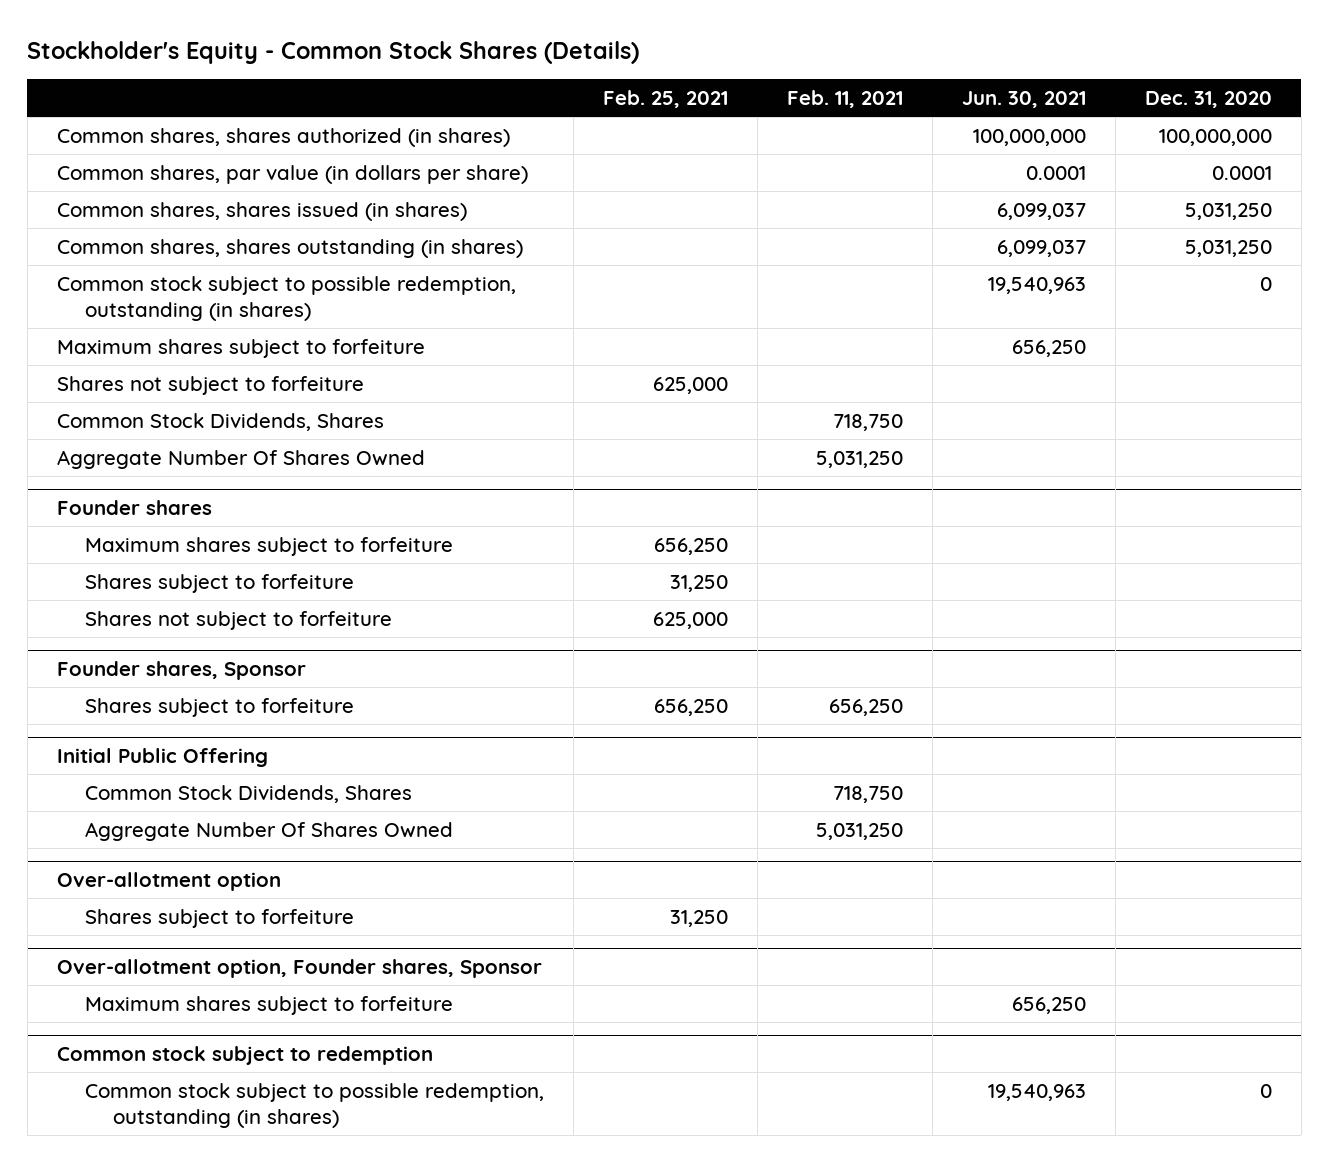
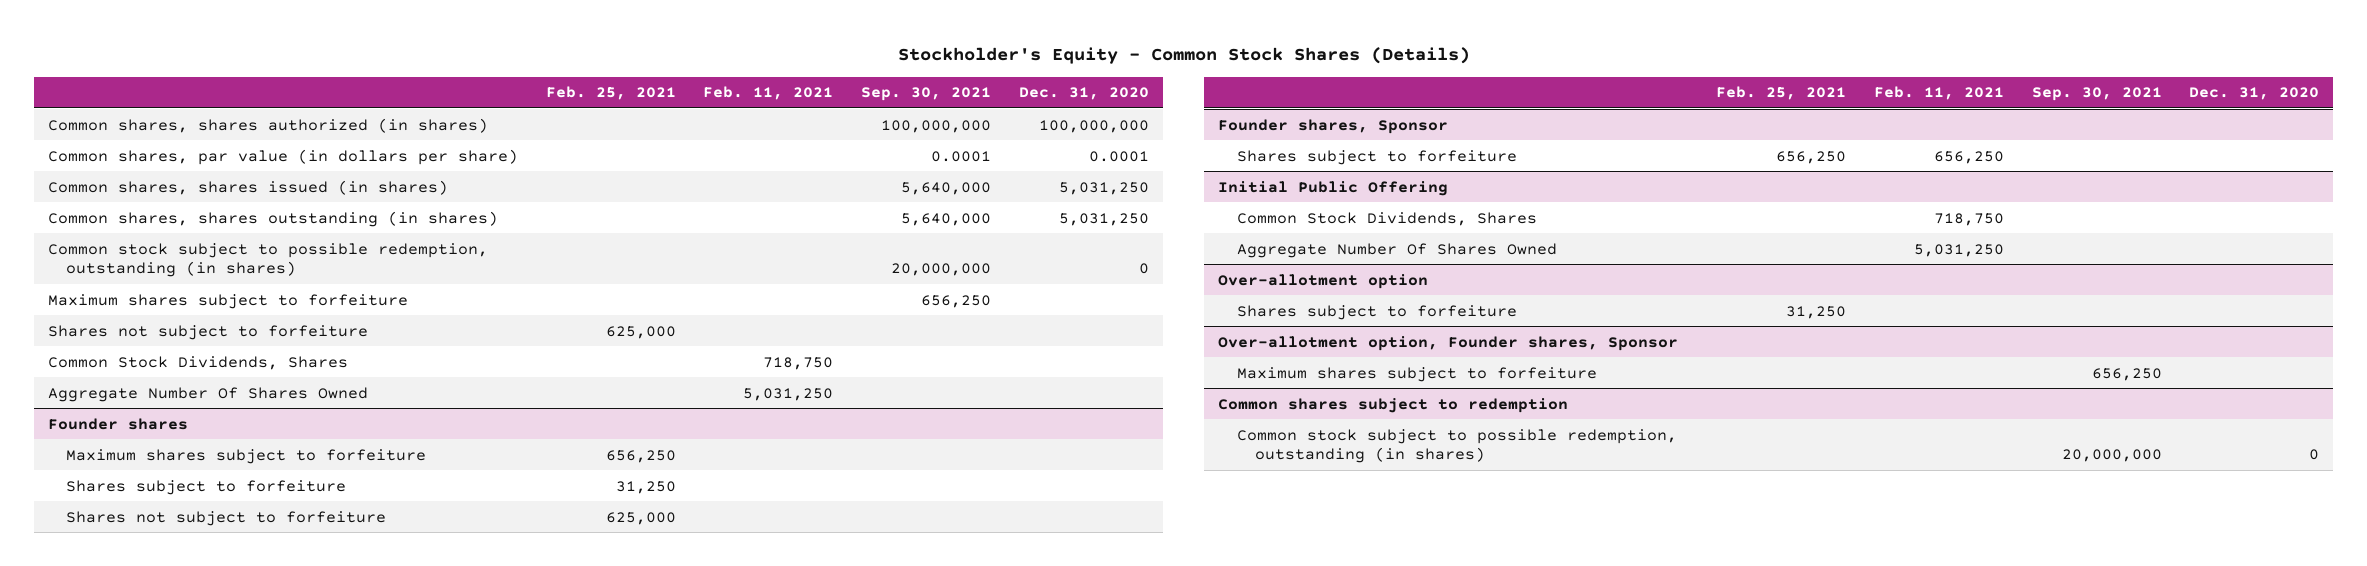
- | Feb. 25, 2021 | Feb. 11, 2021 | Jun. 30, 2021 | Dec. 31, 2020
+ | Feb. 25, 2021 | Feb. 11, 2021 | Sep. 30, 2021 | Dec. 31, 2020
- Common stock subject to redemption
+ Common shares subject to redemption

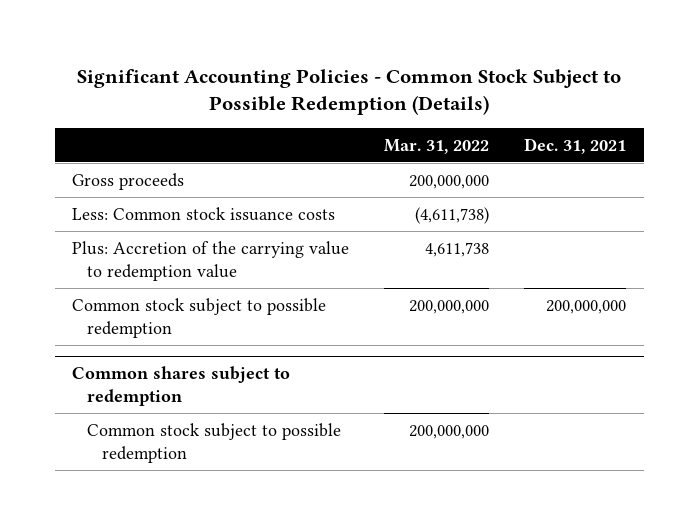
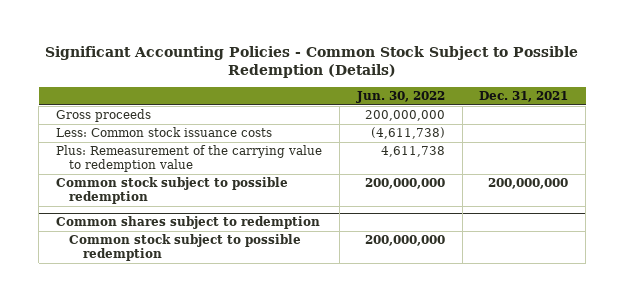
- | Mar. 31, 2022 | Dec. 31, 2021
+ | Jun. 30, 2022 | Dec. 31, 2021
- Plus: Accretion of the carrying value to redemption value | 4,611,738 |
+ Plus: Remeasurement of the carrying value to redemption value | 4,611,738 |

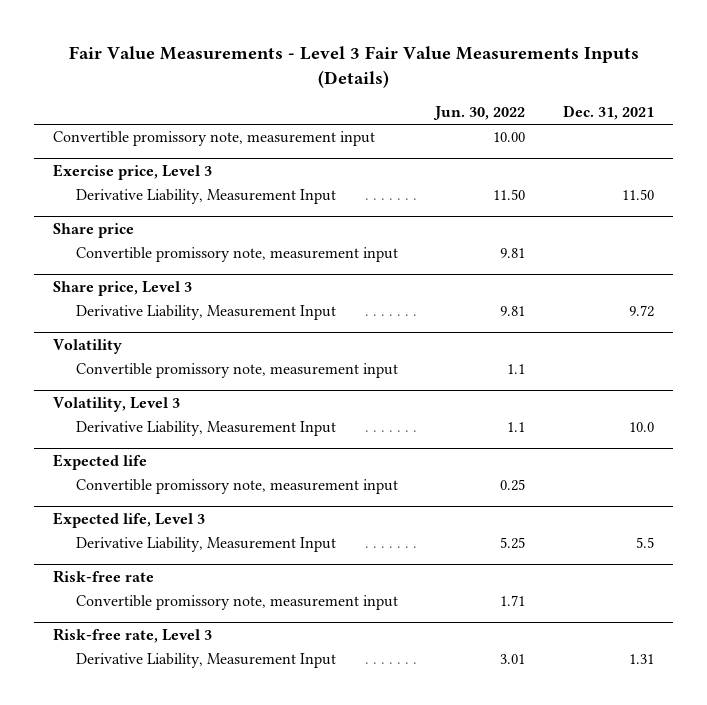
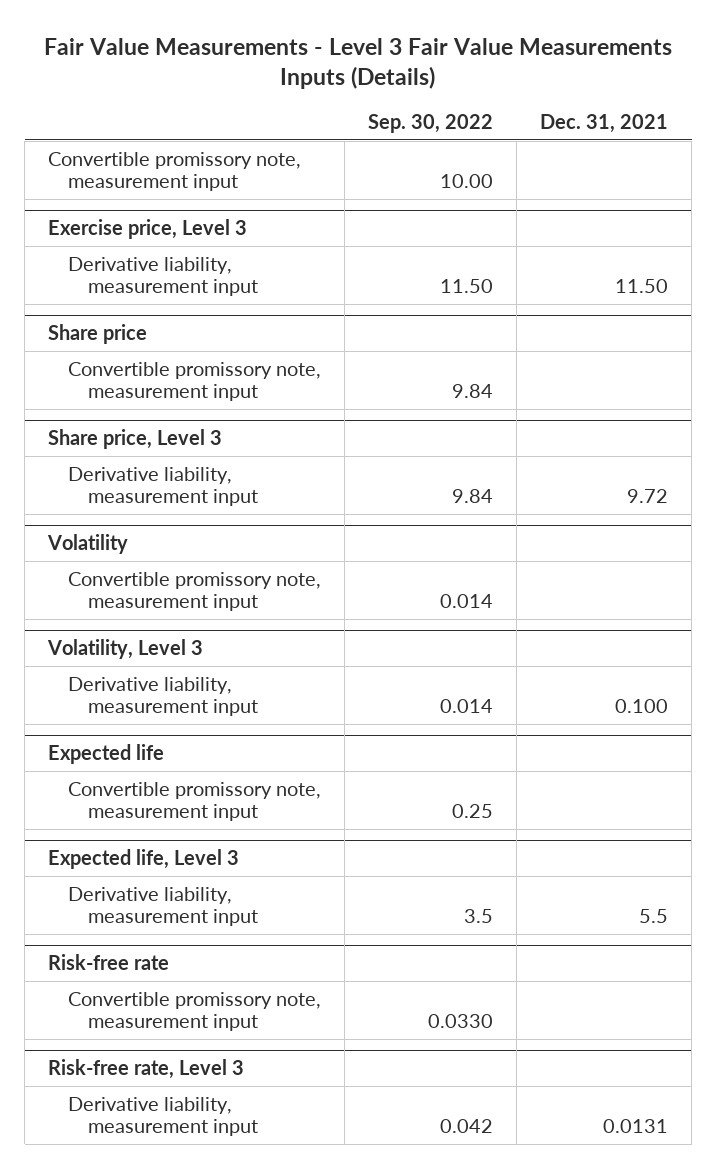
- | Jun. 30, 2022 | Dec. 31, 2021
+ | Sep. 30, 2022 | Dec. 31, 2021
@ Exercise price, Level 3
- Derivative Liability, Measurement Input | 11.50 | 11.50
+ Derivative liability, measurement input | 11.50 | 11.50
@ Share price, Level 3
- Derivative Liability, Measurement Input | 9.81 | 9.72
+ Derivative liability, measurement input | 9.84 | 9.72
@ Volatility, Level 3
- Derivative Liability, Measurement Input | 1.1 | 10.0
+ Derivative liability, measurement input | 0.014 | 0.100
@ Expected life, Level 3
- Derivative Liability, Measurement Input | 5.25 | 5.5
+ Derivative liability, measurement input | 3.5 | 5.5
@ Risk-free rate, Level 3
- Derivative Liability, Measurement Input | 3.01 | 1.31
+ Derivative liability, measurement input | 0.042 | 0.0131

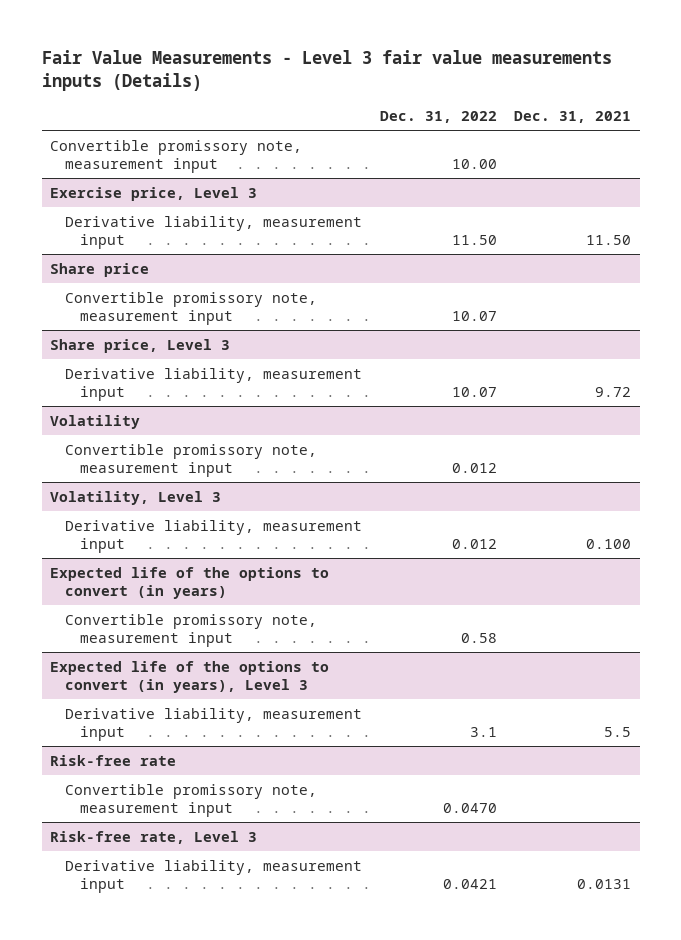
- Fair Value Measurements - Level 3 Fair Value Measurements Inputs (Details)
+ Fair Value Measurements - Level 3 fair value measurements inputs (Details)
- | Sep. 30, 2022 | Dec. 31, 2021
+ | Dec. 31, 2022 | Dec. 31, 2021
- Expected life
+ Expected life of the options to convert (in years)
- Expected life, Level 3
+ Expected life of the options to convert (in years), Level 3

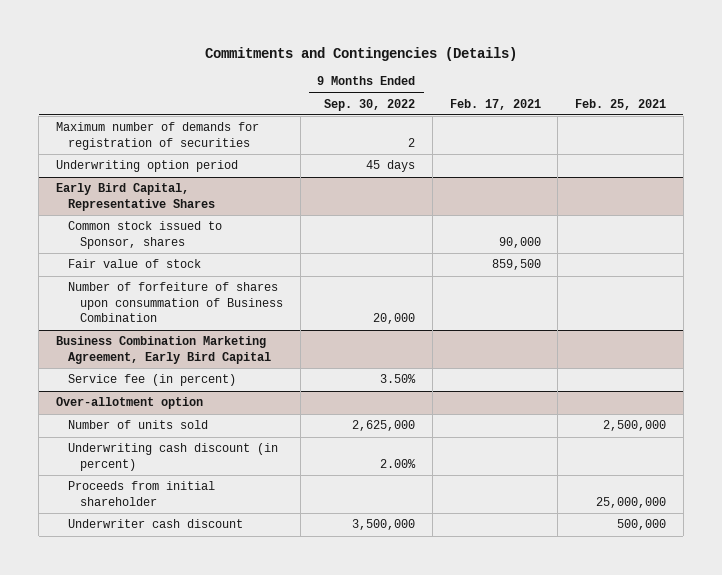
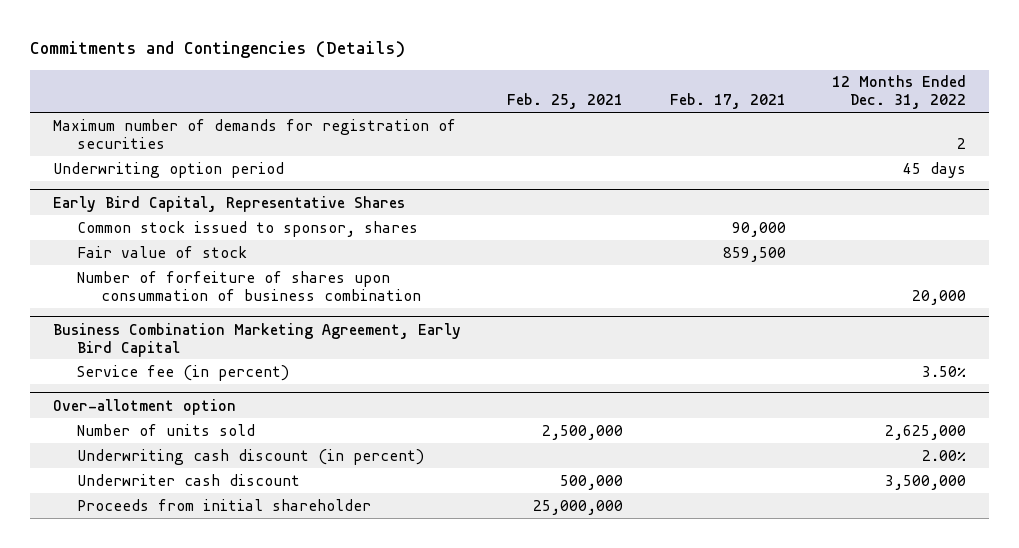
- | 9 Months Ended Sep. 30, 2022 | Feb. 17, 2021 | Feb. 25, 2021
+ | Feb. 25, 2021 | Feb. 17, 2021 | 12 Months Ended Dec. 31, 2022
@ Early Bird Capital, Representative Shares
- Common stock issued to Sponsor, shares | | 90,000 |
+ Common stock issued to sponsor, shares | | 90,000 |
- Number of forfeiture of shares upon consummation of Business Combination | 20,000 | |
+ Number of forfeiture of shares upon consummation of business combination | | | 20,000
@ Over-allotment option
moved down: Proceeds from initial shareholder | 25,000,000 | |

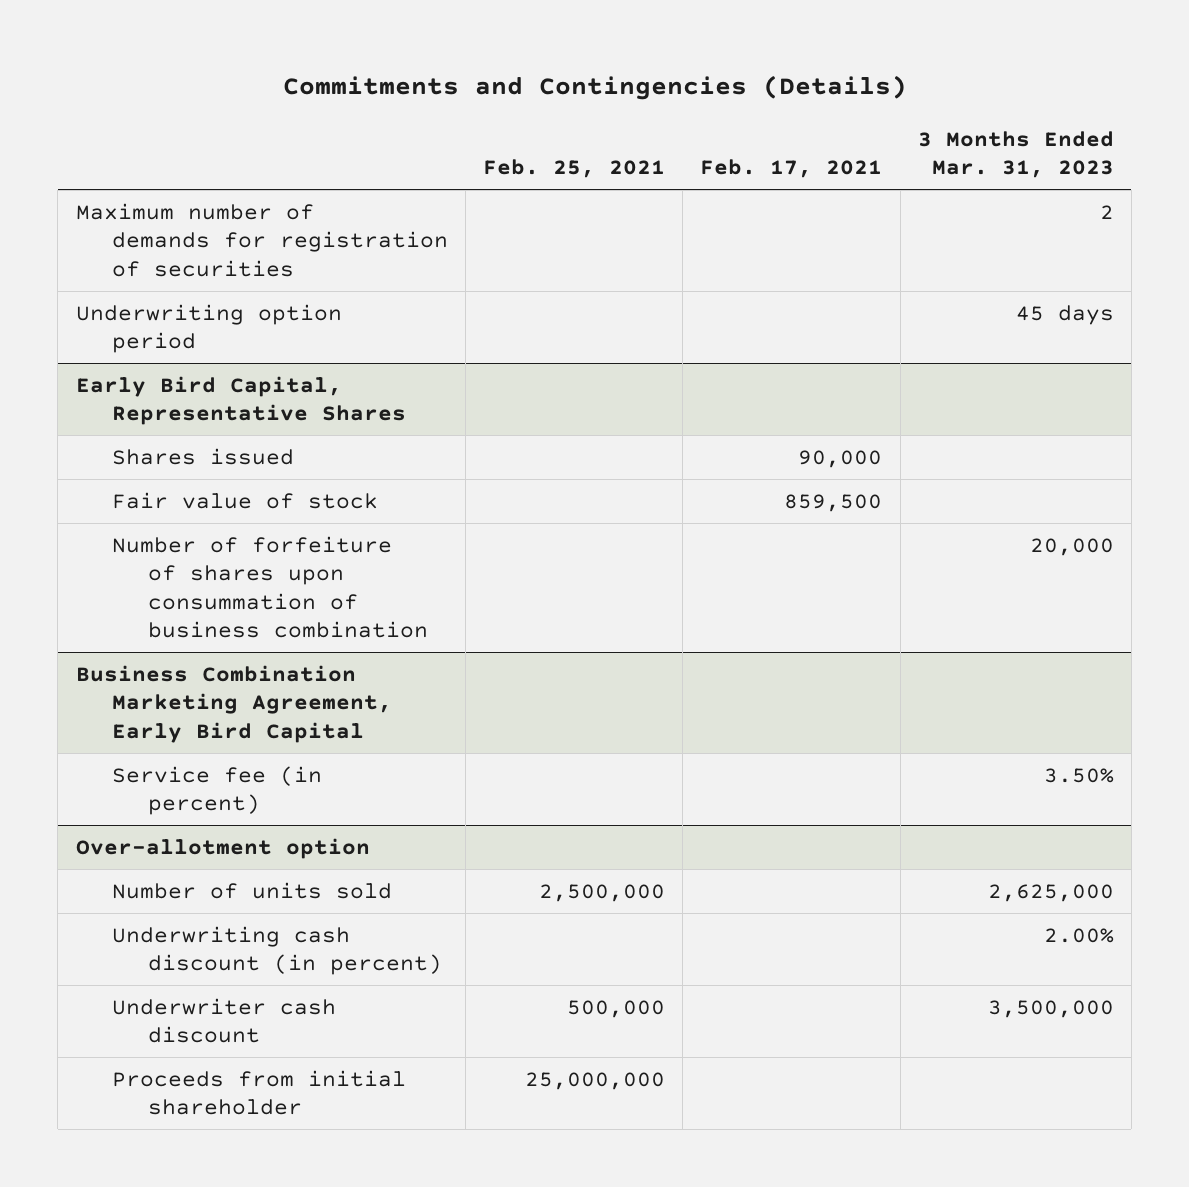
- | Feb. 25, 2021 | Feb. 17, 2021 | 12 Months Ended Dec. 31, 2022
+ | Feb. 25, 2021 | Feb. 17, 2021 | 3 Months Ended Mar. 31, 2023
@ Early Bird Capital, Representative Shares
- Common stock issued to sponsor, shares | | 90,000 |
+ Shares issued | | 90,000 |

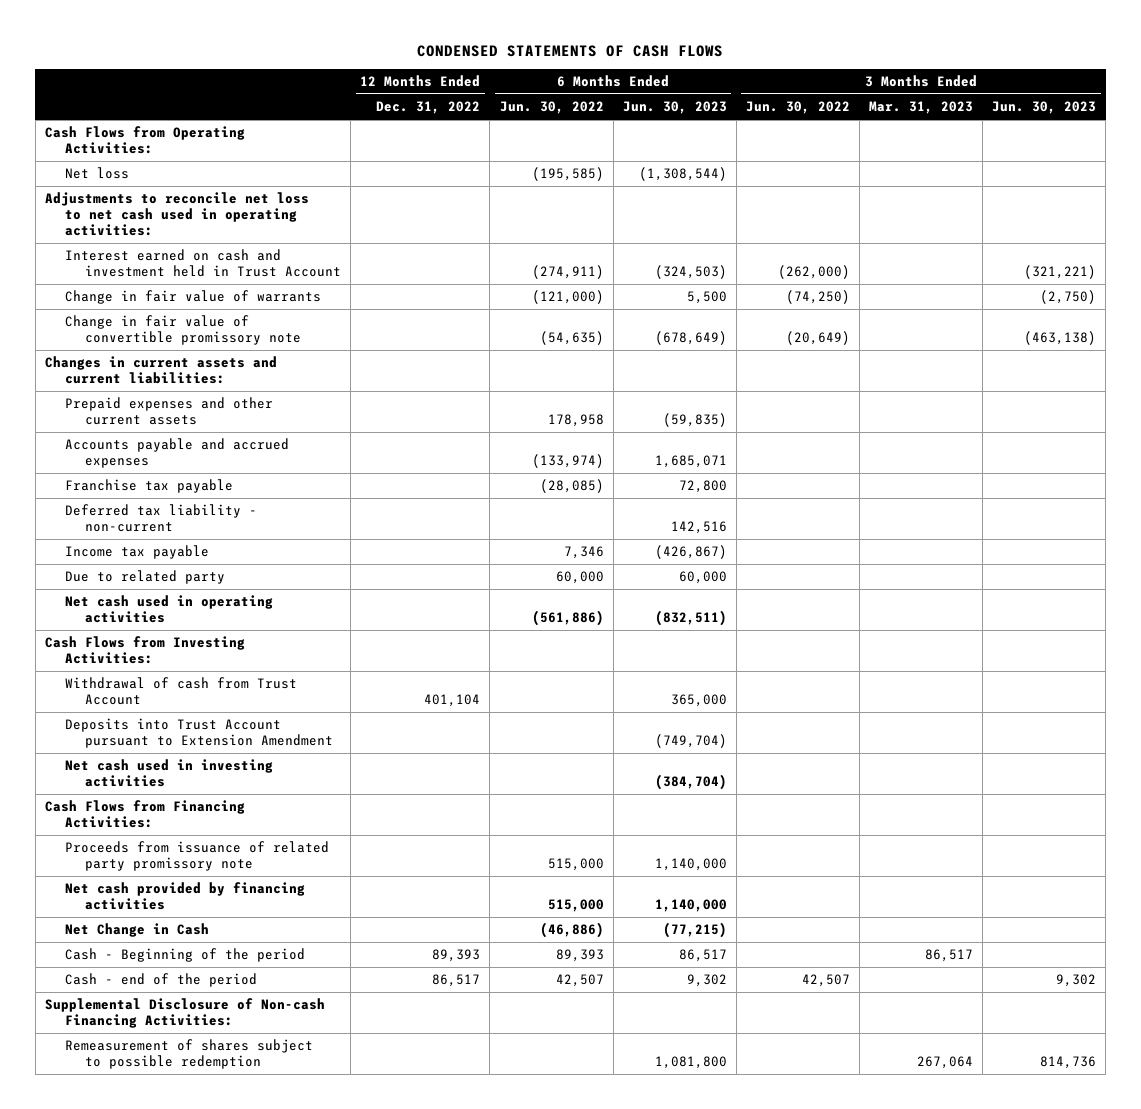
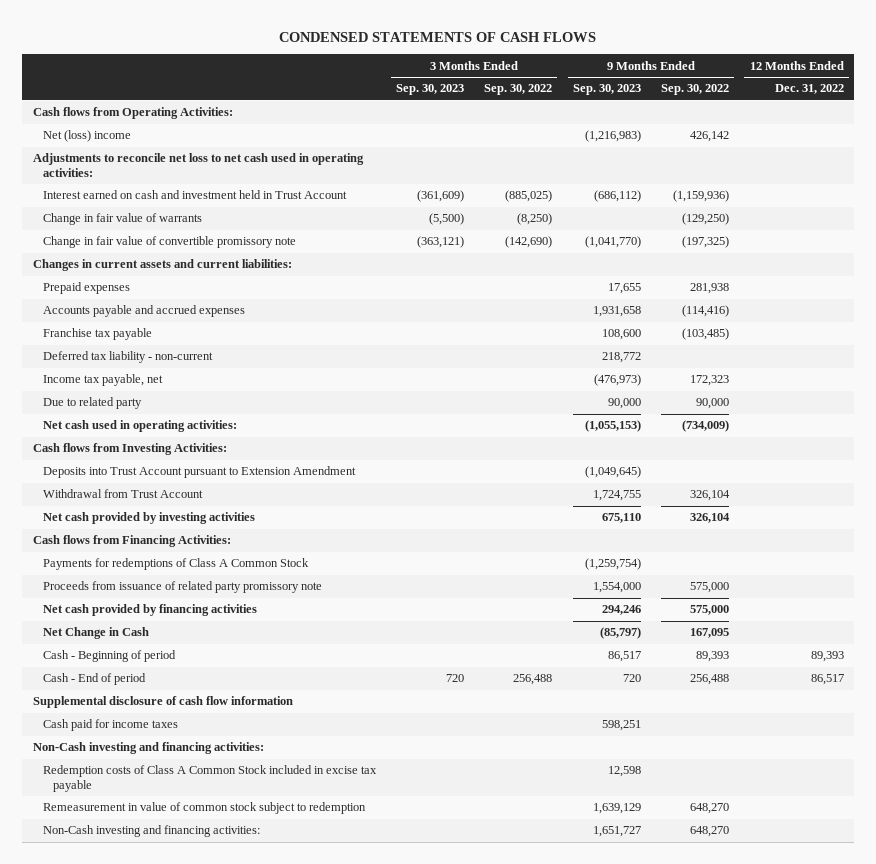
- | 12 Months Ended Dec. 31, 2022 | 6 Months Ended Jun. 30, 2022 | 6 Months Ended Jun. 30, 2023 | 3 Months Ended Jun. 30, 2022 | 3 Months Ended Mar. 31, 2023 | 3 Months Ended Jun. 30, 2023
+ | 3 Months Ended Sep. 30, 2023 | 3 Months Ended Sep. 30, 2022 | 9 Months Ended Sep. 30, 2023 | 9 Months Ended Sep. 30, 2022 | 12 Months Ended Dec. 31, 2022
- Cash Flows from Operating Activities:
- Net loss | | (195,585) | (1,308,544) | | |
+ Cash flows from Operating Activities:
+ Net (loss) income | | | (1,216,983) | 426,142 |
- Prepaid expenses and other current assets | | 178,958 | (59,835) | | |
+ Prepaid expenses | | | 17,655 | 281,938 |
- Income tax payable | | 7,346 | (426,867) | | |
+ Income tax payable, net | | | (476,973) | 172,323 |
- Net cash used in operating activities | | (561,886) | (832,511) | | |
- Cash Flows from Investing Activities:
- Withdrawal of cash from Trust Account | 401,104 | | 365,000 | | |
+ Net cash used in operating activities: | | | (1,055,153) | (734,009) |
+ Cash flows from Investing Activities:
- Net cash used in investing activities | | | (384,704) | | |
- Cash Flows from Financing Activities:
+ Withdrawal from Trust Account | | | 1,724,755 | 326,104 |
+ Net cash provided by investing activities | | | 675,110 | 326,104 |
+ Cash flows from Financing Activities:
+ Payments for redemptions of Class A Common Stock | | | (1,259,754) | |
- Cash - Beginning of the period | 89,393 | 89,393 | 86,517 | | 86,517 |
- Cash - end of the period | 86,517 | 42,507 | 9,302 | 42,507 | | 9,302
- Supplemental Disclosure of Non-cash Financing Activities:
- Remeasurement of shares subject to possible redemption | | | 1,081,800 | | 267,064 | 814,736
+ Cash - Beginning of period | | | 86,517 | 89,393 | 89,393
+ Cash - End of period | 720 | 256,488 | 720 | 256,488 | 86,517
+ Supplemental disclosure of cash flow information
+ Cash paid for income taxes | | | 598,251 | |
+ Non-Cash investing and financing activities:
+ Redemption costs of Class A Common Stock included in excise tax payable | | | 12,598 | |
+ Remeasurement in value of common stock subject to redemption | | | 1,639,129 | 648,270 |
+ Non-Cash investing and financing activities: | | | 1,651,727 | 648,270 |

